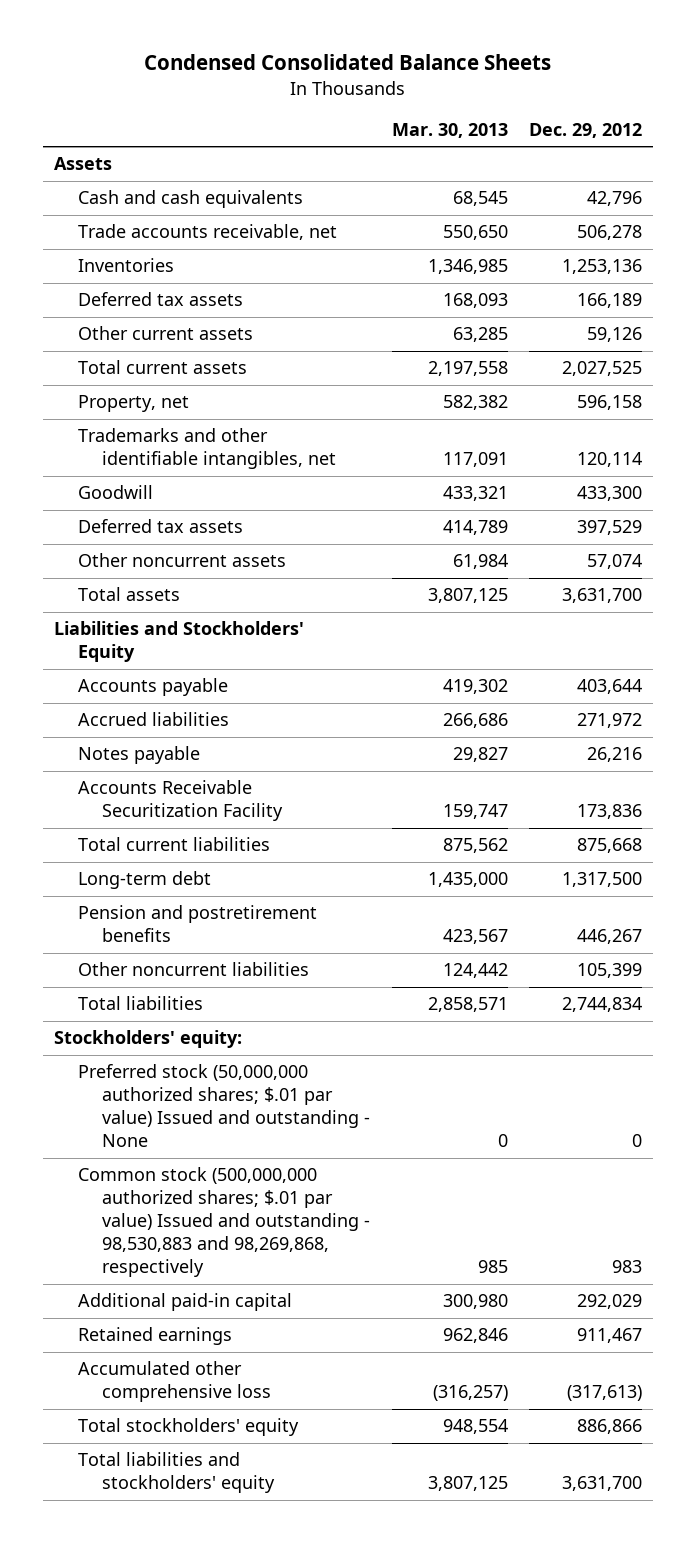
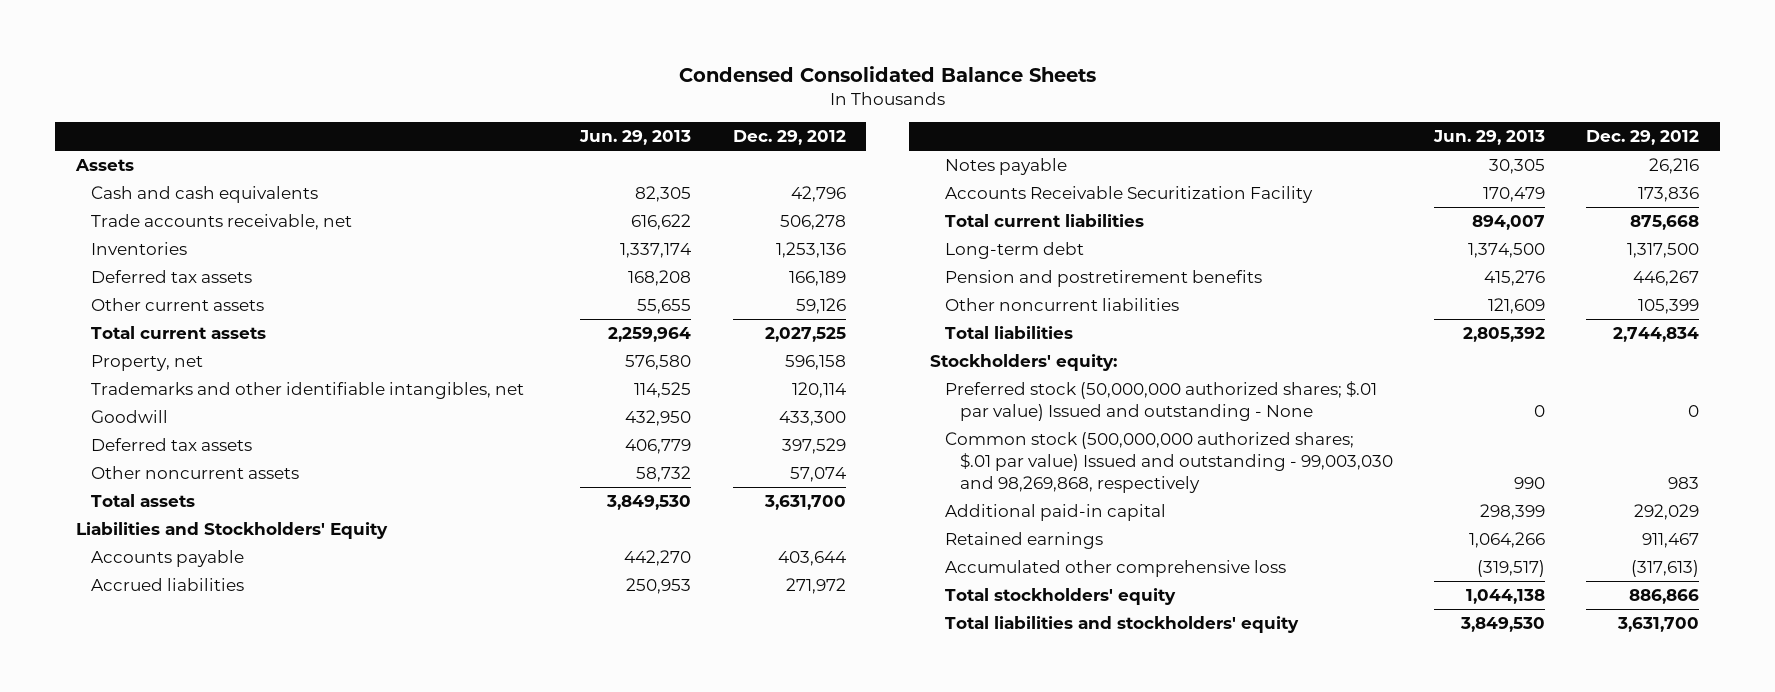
- | Mar. 30, 2013 | Dec. 29, 2012
+ | Jun. 29, 2013 | Dec. 29, 2012
- Common stock (500,000,000 authorized shares; $.01 par value) Issued and outstanding - 98,530,883 and 98,269,868, respectively | 985 | 983
+ Common stock (500,000,000 authorized shares; $.01 par value) Issued and outstanding - 99,003,030 and 98,269,868, respectively | 990 | 983

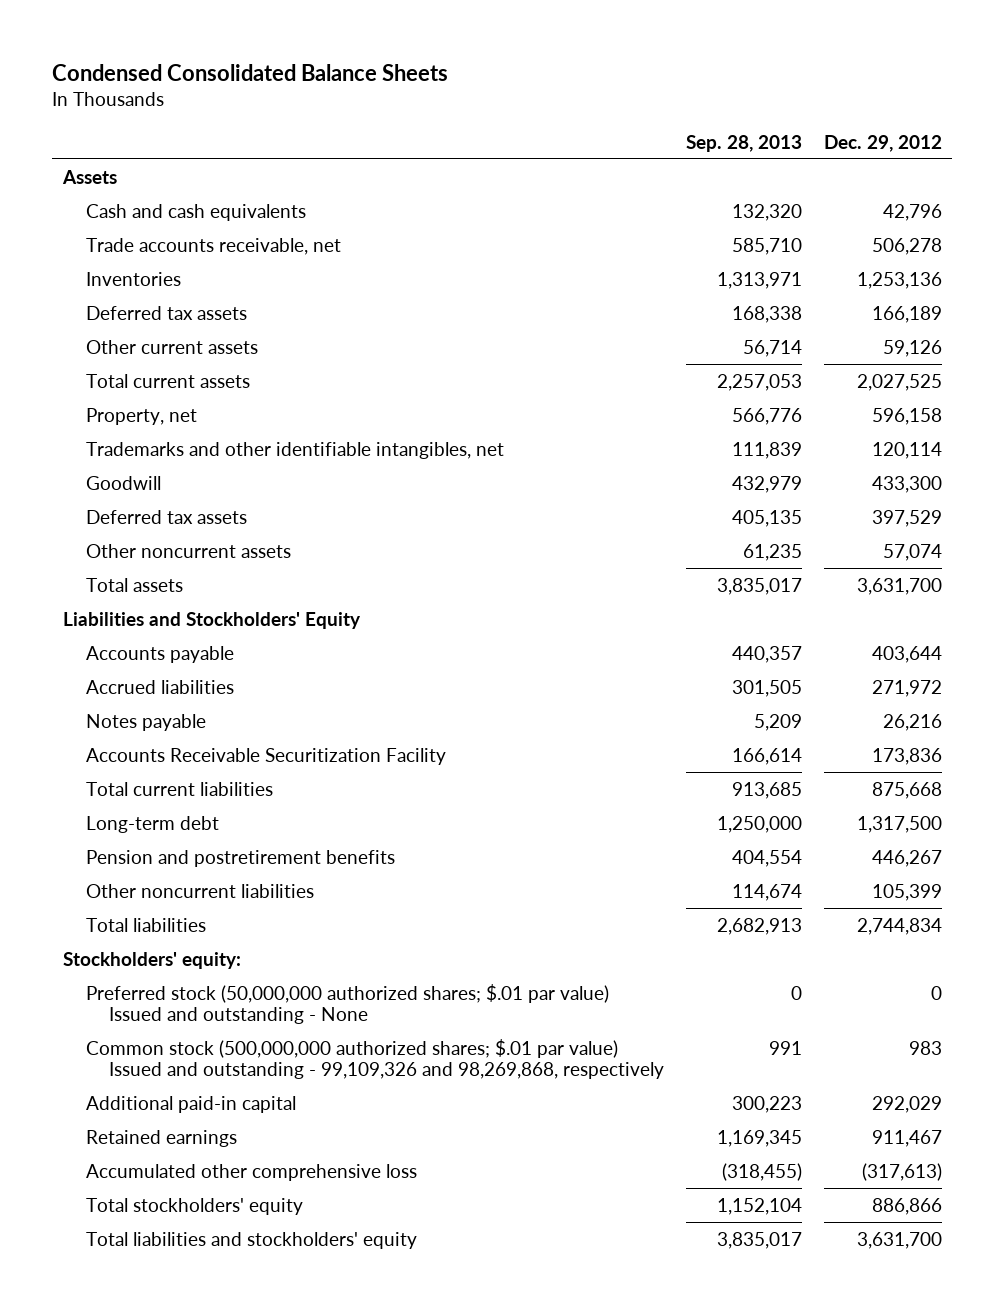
- | Jun. 29, 2013 | Dec. 29, 2012
+ | Sep. 28, 2013 | Dec. 29, 2012
- Common stock (500,000,000 authorized shares; $.01 par value) Issued and outstanding - 99,003,030 and 98,269,868, respectively | 990 | 983
+ Common stock (500,000,000 authorized shares; $.01 par value) Issued and outstanding - 99,109,326 and 98,269,868, respectively | 991 | 983

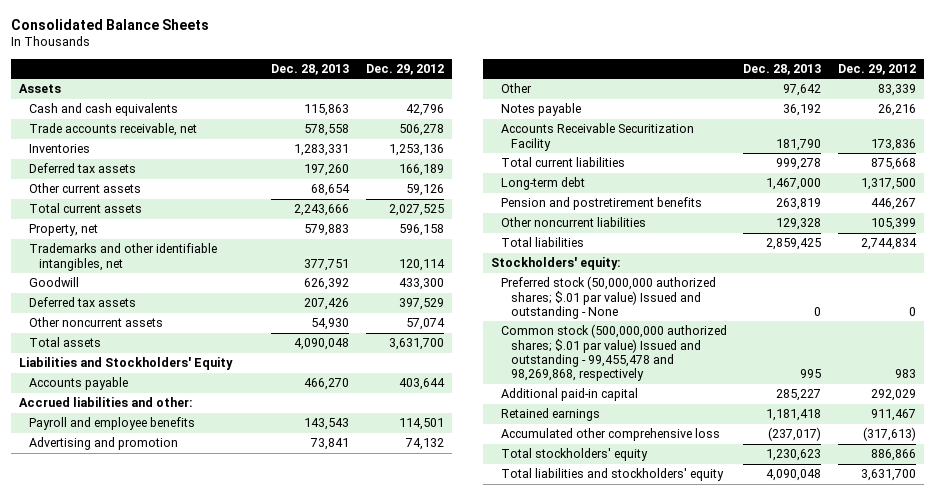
- Condensed Consolidated Balance Sheets
+ Consolidated Balance Sheets
- | Sep. 28, 2013 | Dec. 29, 2012
+ | Dec. 28, 2013 | Dec. 29, 2012
- Accrued liabilities | 301,505 | 271,972
+ Accrued liabilities and other:
+ Payroll and employee benefits | 143,543 | 114,501
+ Advertising and promotion | 73,841 | 74,132
+ Other | 97,642 | 83,339
- Common stock (500,000,000 authorized shares; $.01 par value) Issued and outstanding - 99,109,326 and 98,269,868, respectively | 991 | 983
+ Common stock (500,000,000 authorized shares; $.01 par value) Issued and outstanding - 99,455,478 and 98,269,868, respectively | 995 | 983

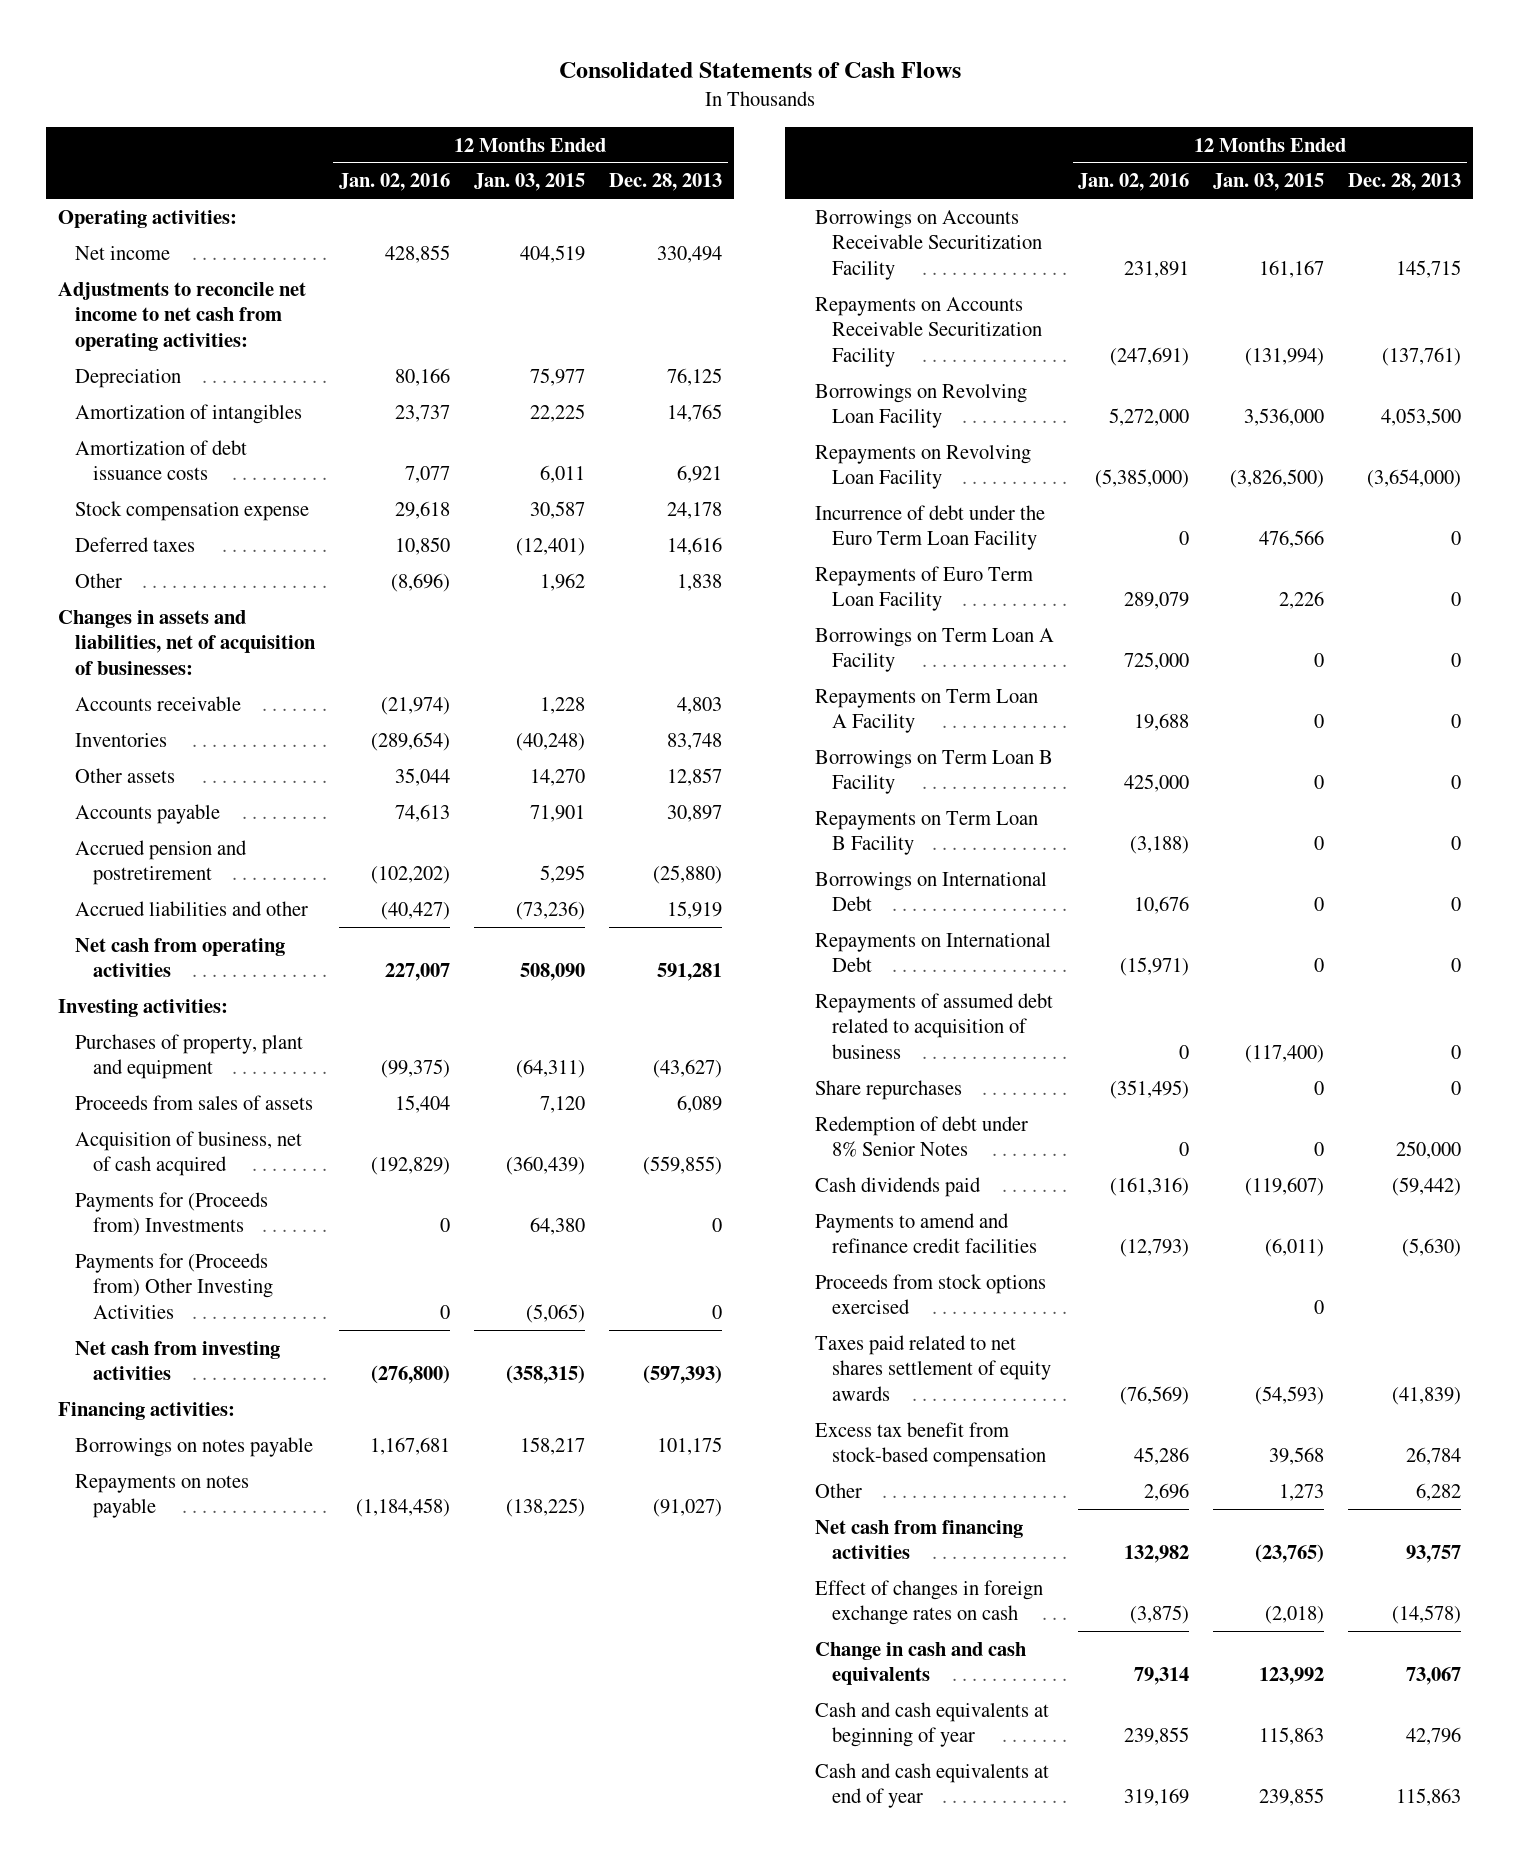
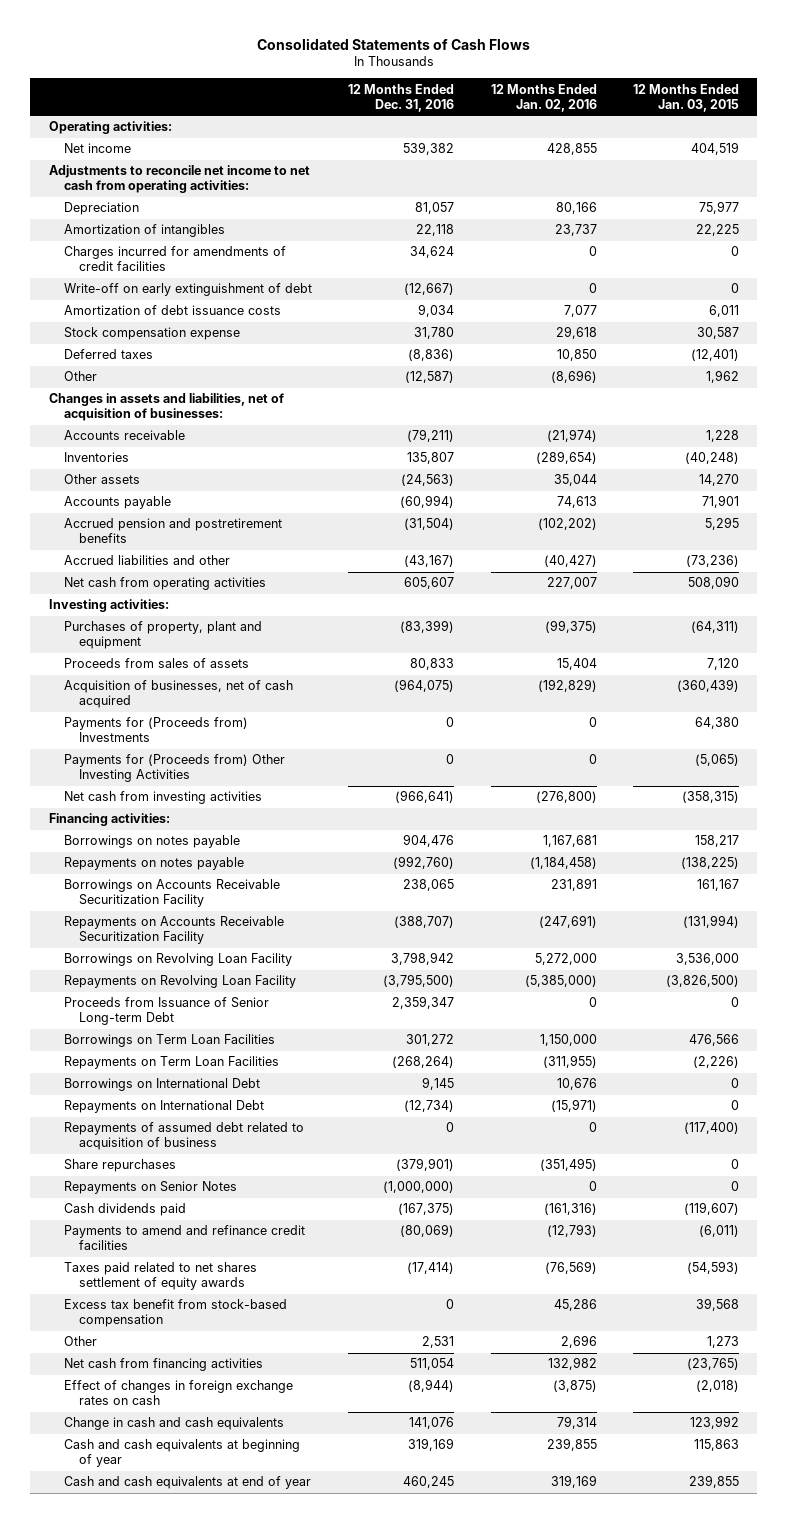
- | 12 Months Ended Jan. 02, 2016 | 12 Months Ended Jan. 03, 2015 | 12 Months Ended Dec. 28, 2013
+ | 12 Months Ended Dec. 31, 2016 | 12 Months Ended Jan. 02, 2016 | 12 Months Ended Jan. 03, 2015
+ Charges incurred for amendments of credit facilities | 34,624 | 0 | 0
+ Write-off on early extinguishment of debt | (12,667) | 0 | 0
- Accrued pension and postretirement | (102,202) | 5,295 | (25,880)
+ Accrued pension and postretirement benefits | (31,504) | (102,202) | 5,295
- Acquisition of business, net of cash acquired | (192,829) | (360,439) | (559,855)
+ Acquisition of businesses, net of cash acquired | (964,075) | (192,829) | (360,439)
- Incurrence of debt under the Euro Term Loan Facility | 0 | 476,566 | 0
- Repayments of Euro Term Loan Facility | 289,079 | 2,226 | 0
- Borrowings on Term Loan A Facility | 725,000 | 0 | 0
- Repayments on Term Loan A Facility | 19,688 | 0 | 0
- Borrowings on Term Loan B Facility | 425,000 | 0 | 0
- Repayments on Term Loan B Facility | (3,188) | 0 | 0
+ Proceeds from Issuance of Senior Long-term Debt | 2,359,347 | 0 | 0
+ Borrowings on Term Loan Facilities | 301,272 | 1,150,000 | 476,566
+ Repayments on Term Loan Facilities | (268,264) | (311,955) | (2,226)
- Redemption of debt under 8% Senior Notes | 0 | 0 | 250,000
+ Repayments on Senior Notes | (1,000,000) | 0 | 0
- Proceeds from stock options exercised | | 0 |

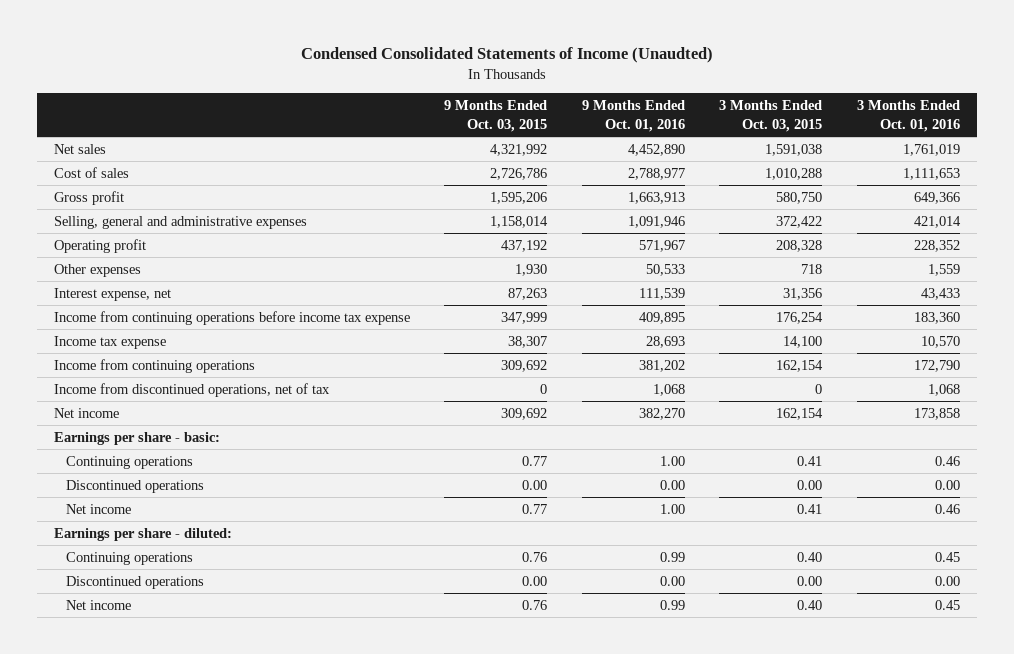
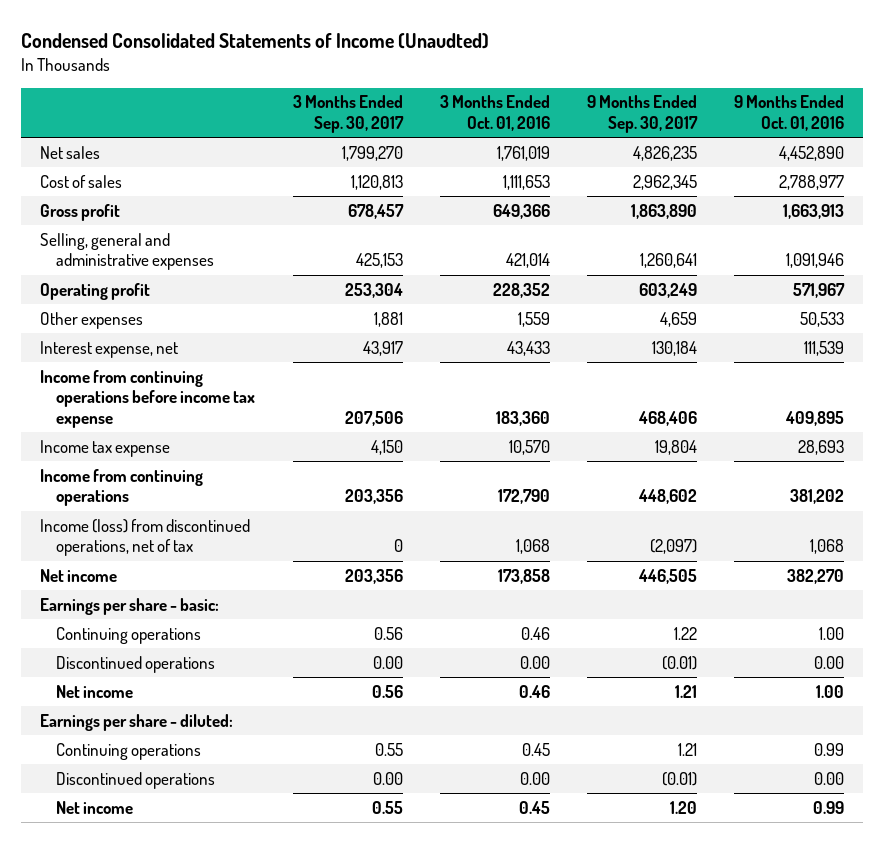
- | 9 Months Ended Oct. 03, 2015 | 9 Months Ended Oct. 01, 2016 | 3 Months Ended Oct. 03, 2015 | 3 Months Ended Oct. 01, 2016
+ | 3 Months Ended Sep. 30, 2017 | 3 Months Ended Oct. 01, 2016 | 9 Months Ended Sep. 30, 2017 | 9 Months Ended Oct. 01, 2016
- Income from discontinued operations, net of tax | 0 | 1,068 | 0 | 1,068
+ Income (loss) from discontinued operations, net of tax | 0 | 1,068 | (2,097) | 1,068

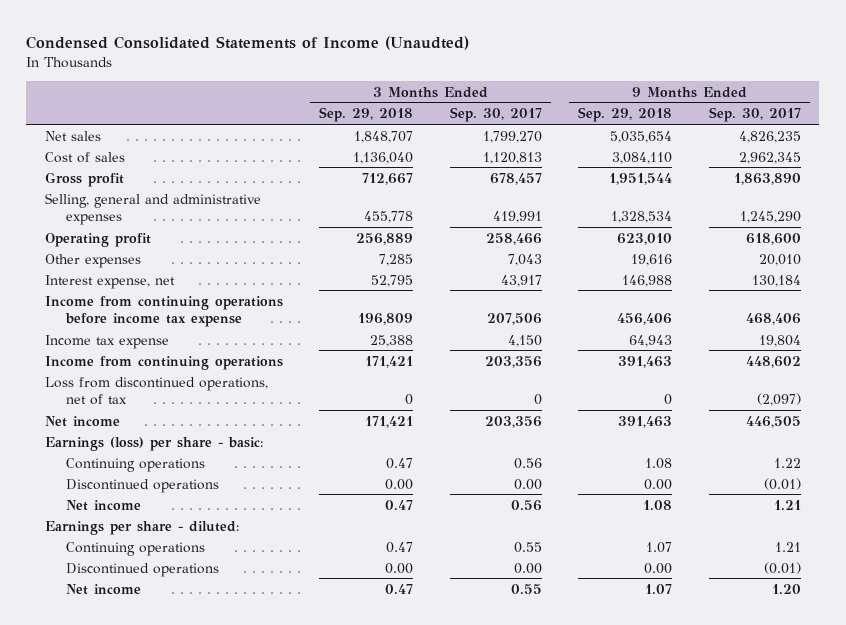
- | 3 Months Ended Sep. 30, 2017 | 3 Months Ended Oct. 01, 2016 | 9 Months Ended Sep. 30, 2017 | 9 Months Ended Oct. 01, 2016
+ | 3 Months Ended Sep. 29, 2018 | 3 Months Ended Sep. 30, 2017 | 9 Months Ended Sep. 29, 2018 | 9 Months Ended Sep. 30, 2017
- Selling, general and administrative expenses | 425,153 | 421,014 | 1,260,641 | 1,091,946
- Operating profit | 253,304 | 228,352 | 603,249 | 571,967
- Other expenses | 1,881 | 1,559 | 4,659 | 50,533
+ Selling, general and administrative expenses | 455,778 | 419,991 | 1,328,534 | 1,245,290
+ Operating profit | 256,889 | 258,466 | 623,010 | 618,600
+ Other expenses | 7,285 | 7,043 | 19,616 | 20,010
- Income (loss) from discontinued operations, net of tax | 0 | 1,068 | (2,097) | 1,068
+ Loss from discontinued operations, net of tax | 0 | 0 | 0 | (2,097)
- Earnings per share - basic:
+ Earnings (loss) per share - basic:

